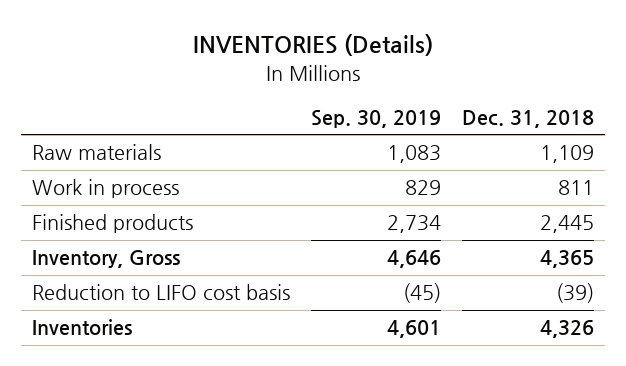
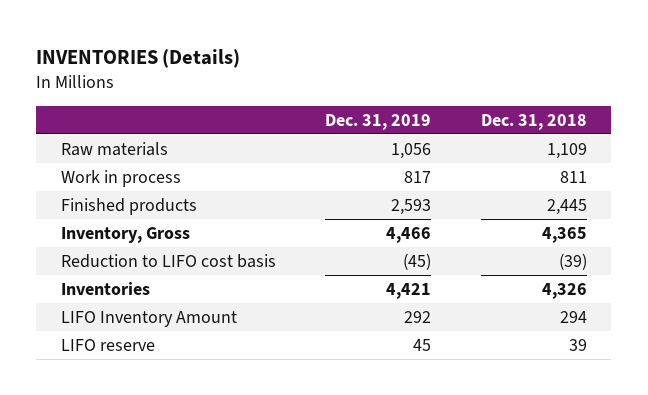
- | Sep. 30, 2019 | Dec. 31, 2018
+ | Dec. 31, 2019 | Dec. 31, 2018
+ LIFO Inventory Amount | 292 | 294
+ LIFO reserve | 45 | 39

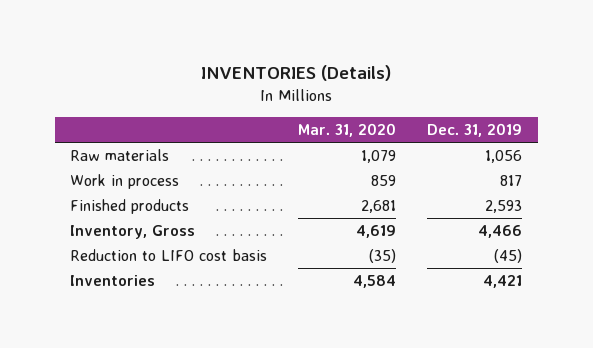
- | Dec. 31, 2019 | Dec. 31, 2018
+ | Mar. 31, 2020 | Dec. 31, 2019
- LIFO Inventory Amount | 292 | 294
- LIFO reserve | 45 | 39

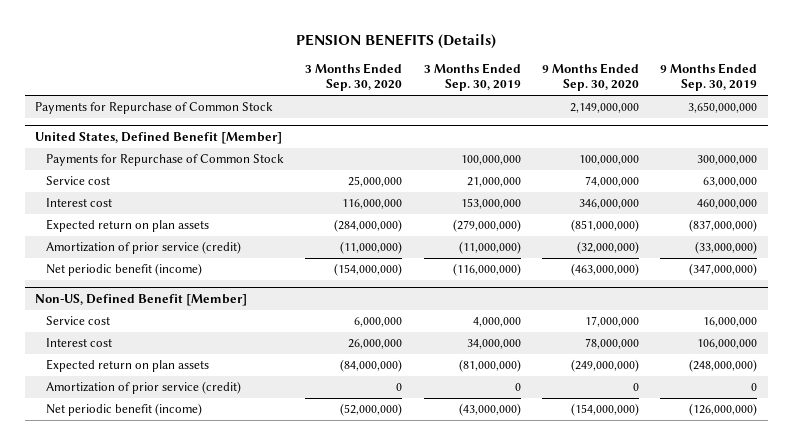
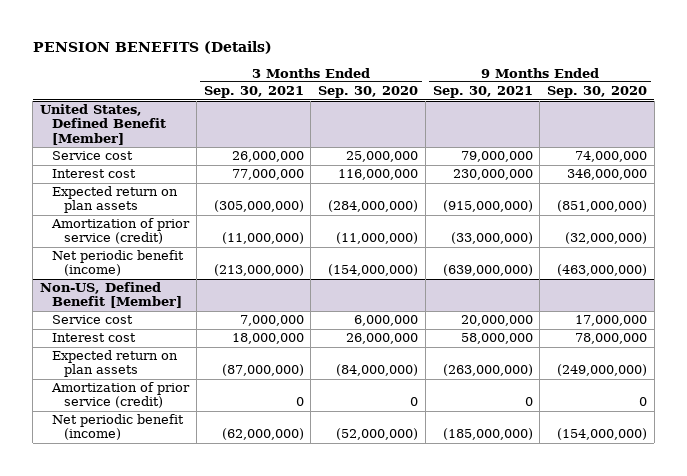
- | 3 Months Ended Sep. 30, 2020 | 3 Months Ended Sep. 30, 2019 | 9 Months Ended Sep. 30, 2020 | 9 Months Ended Sep. 30, 2019
+ | 3 Months Ended Sep. 30, 2021 | 3 Months Ended Sep. 30, 2020 | 9 Months Ended Sep. 30, 2021 | 9 Months Ended Sep. 30, 2020
- Payments for Repurchase of Common Stock | | | 2,149,000,000 | 3,650,000,000
@ United States, Defined Benefit [Member]
- Payments for Repurchase of Common Stock | | 100,000,000 | 100,000,000 | 300,000,000

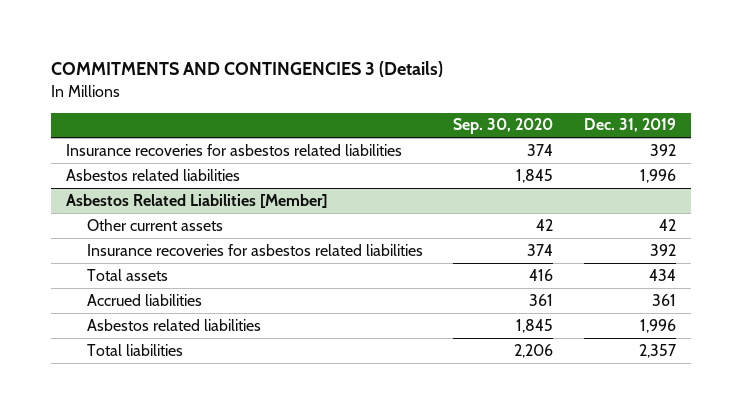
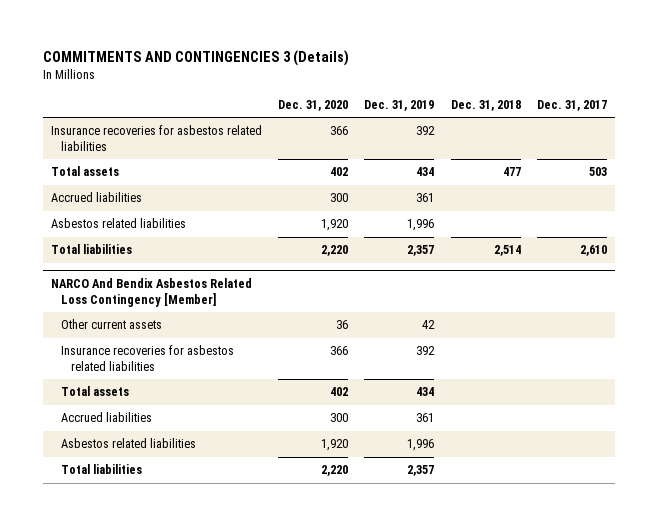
- | Sep. 30, 2020 | Dec. 31, 2019
+ | Dec. 31, 2020 | Dec. 31, 2019 | Dec. 31, 2018 | Dec. 31, 2017
+ Total assets | 402 | 434 | 477 | 503
+ Accrued liabilities | 300 | 361 | |
- Asbestos Related Liabilities [Member]
+ Total liabilities | 2,220 | 2,357 | 2,514 | 2,610
+ NARCO And Bendix Asbestos Related Loss Contingency [Member]

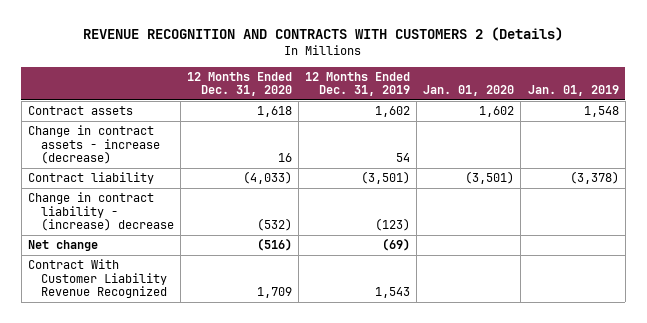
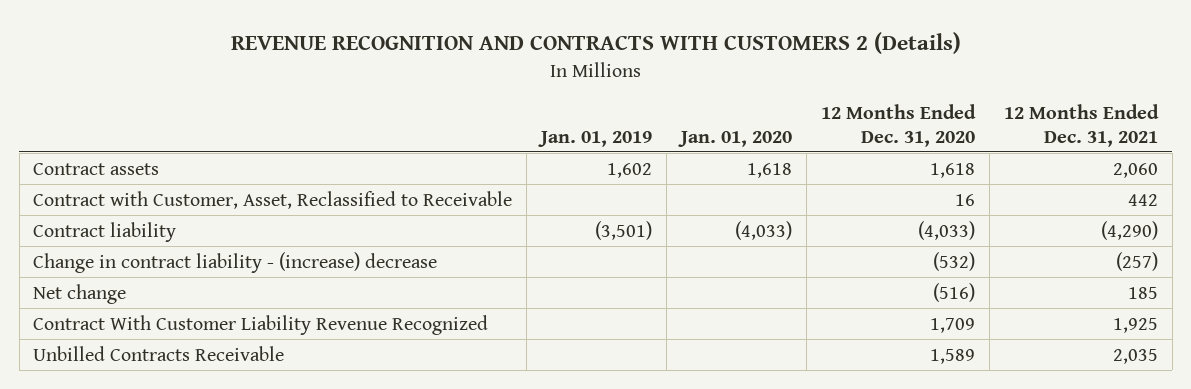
- | 12 Months Ended Dec. 31, 2020 | 12 Months Ended Dec. 31, 2019 | Jan. 01, 2020 | Jan. 01, 2019
+ | Jan. 01, 2019 | Jan. 01, 2020 | 12 Months Ended Dec. 31, 2020 | 12 Months Ended Dec. 31, 2021
- Contract assets | 1,618 | 1,602 | 1,602 | 1,548
- Change in contract assets - increase (decrease) | 16 | 54 | |
- Contract liability | (4,033) | (3,501) | (3,501) | (3,378)
+ Contract assets | 1,602 | 1,618 | 1,618 | 2,060
+ Contract with Customer, Asset, Reclassified to Receivable | | | 16 | 442
+ Contract liability | (3,501) | (4,033) | (4,033) | (4,290)
+ Unbilled Contracts Receivable | | | 1,589 | 2,035

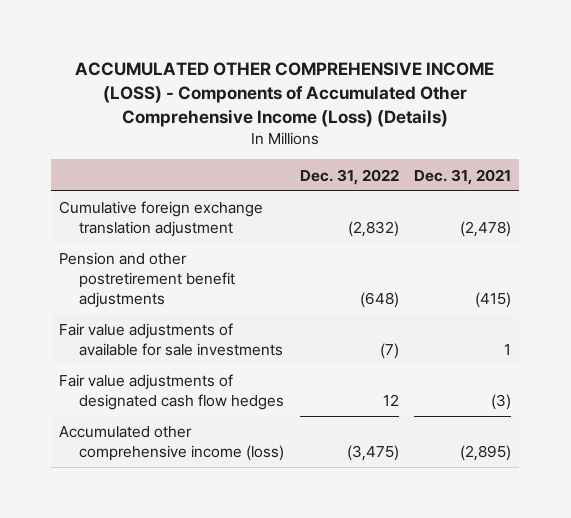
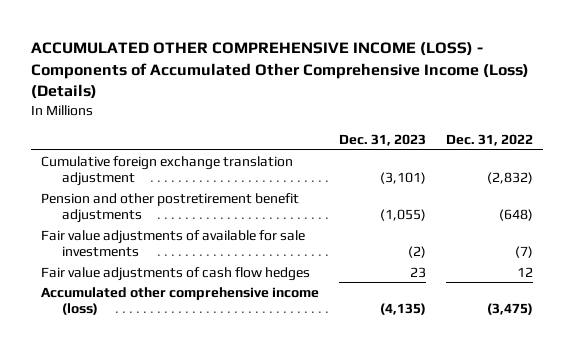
- | Dec. 31, 2022 | Dec. 31, 2021
+ | Dec. 31, 2023 | Dec. 31, 2022
- Fair value adjustments of designated cash flow hedges | 12 | (3)
+ Fair value adjustments of cash flow hedges | 23 | 12

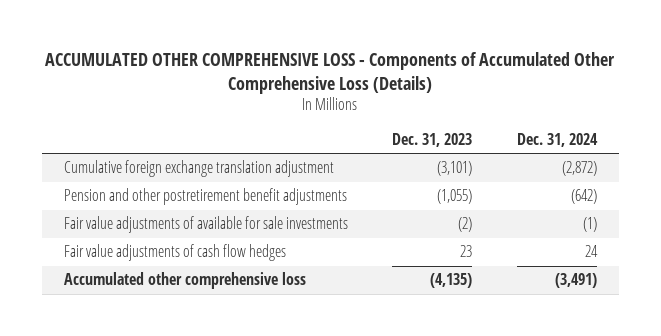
- ACCUMULATED OTHER COMPREHENSIVE INCOME (LOSS) - Components of Accumulated Other Comprehensive Income (Loss) (Details)
+ ACCUMULATED OTHER COMPREHENSIVE LOSS - Components of Accumulated Other Comprehensive Loss (Details)
- | Dec. 31, 2023 | Dec. 31, 2022
+ | Dec. 31, 2023 | Dec. 31, 2024
- Accumulated other comprehensive income (loss) | (4,135) | (3,475)
+ Accumulated other comprehensive loss | (4,135) | (3,491)

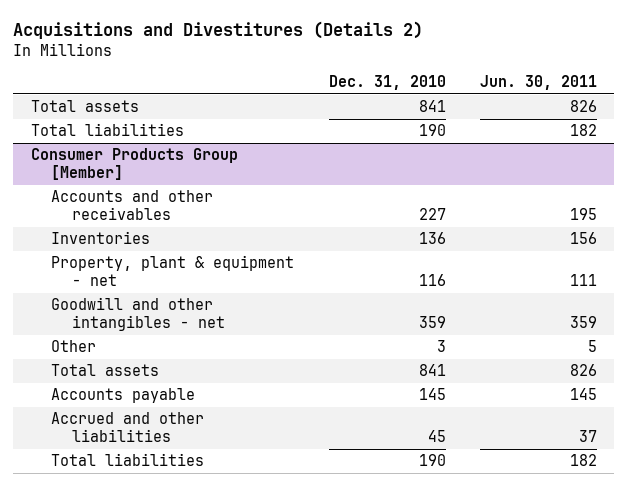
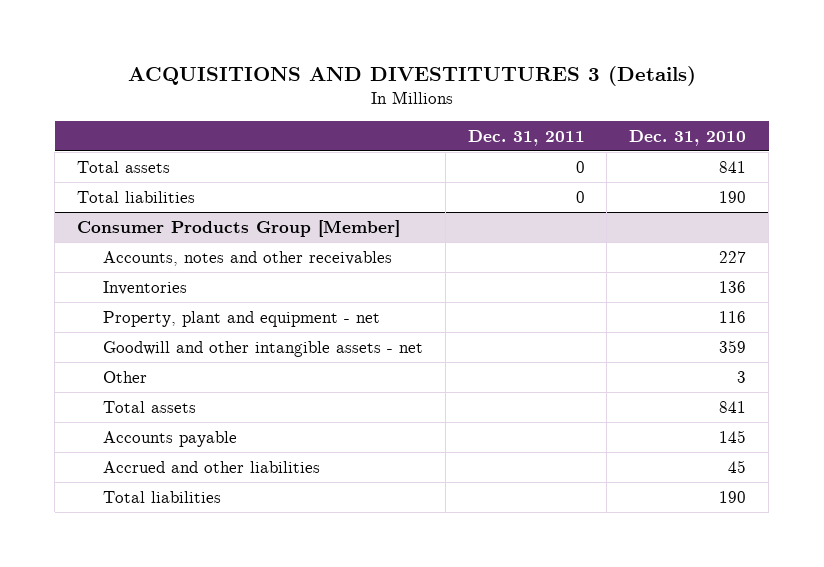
- Acquisitions and Divestitures (Details 2)
+ ACQUISITIONS AND DIVESTITUTURES 3 (Details)
- | Dec. 31, 2010 | Jun. 30, 2011
+ | Dec. 31, 2011 | Dec. 31, 2010
@ Consumer Products Group [Member]
- Accounts and other receivables | 227 | 195
+ Accounts, notes and other receivables | | 227
- Property, plant & equipment - net | 116 | 111
- Goodwill and other intangibles - net | 359 | 359
+ Property, plant and equipment - net | | 116
+ Goodwill and other intangible assets - net | | 359

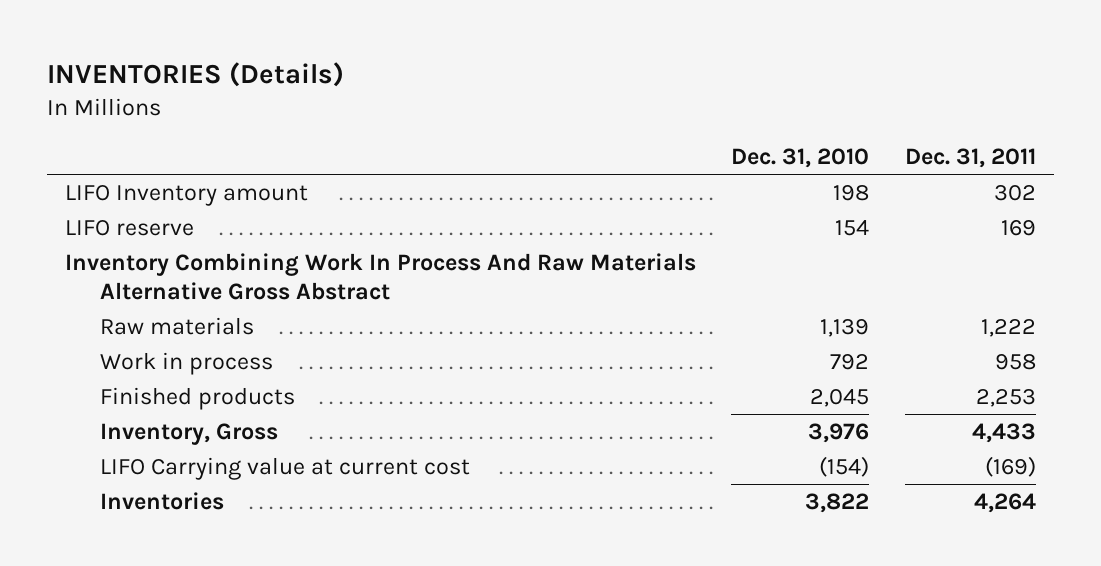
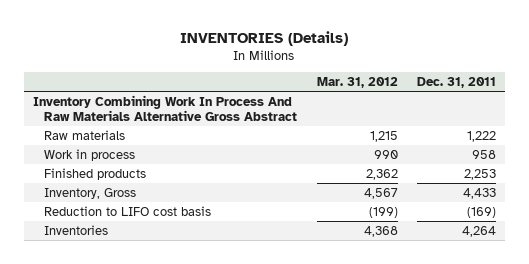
- | Dec. 31, 2010 | Dec. 31, 2011
+ | Mar. 31, 2012 | Dec. 31, 2011
- LIFO Inventory amount | 198 | 302
- LIFO reserve | 154 | 169
- LIFO Carrying value at current cost | (154) | (169)
+ Reduction to LIFO cost basis | (199) | (169)

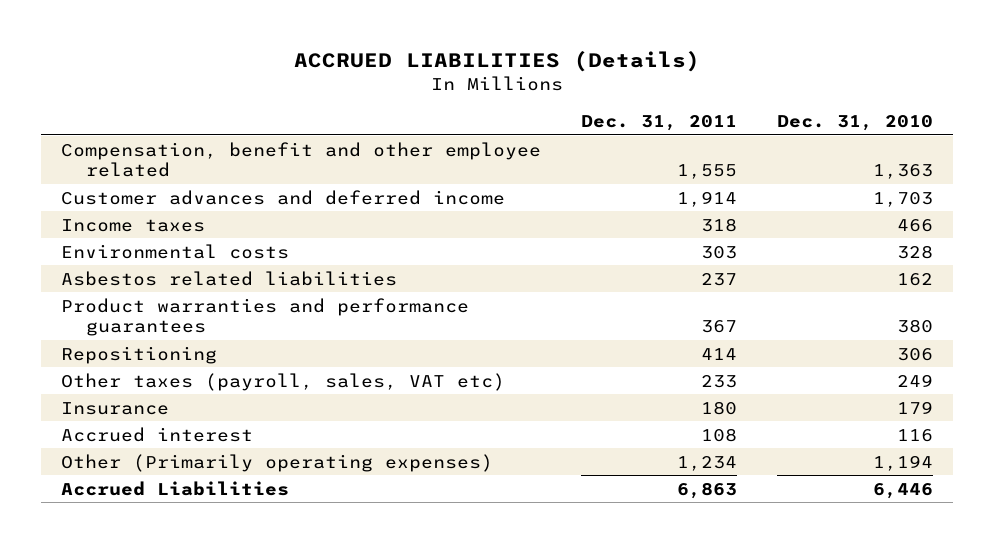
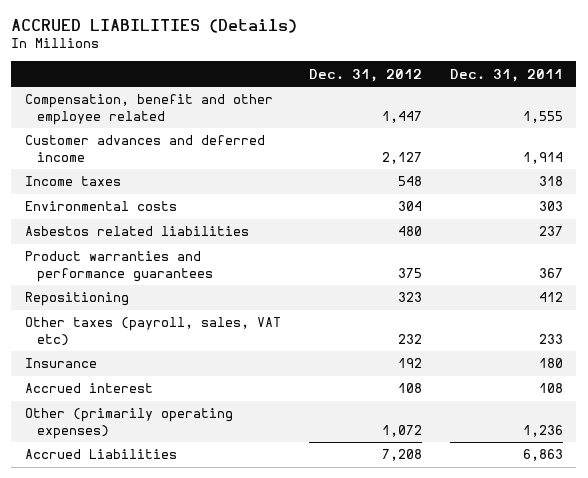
- | Dec. 31, 2011 | Dec. 31, 2010
+ | Dec. 31, 2012 | Dec. 31, 2011
- Repositioning | 414 | 306
+ Repositioning | 323 | 412
- Other (Primarily operating expenses) | 1,234 | 1,194
+ Other (primarily operating expenses) | 1,072 | 1,236

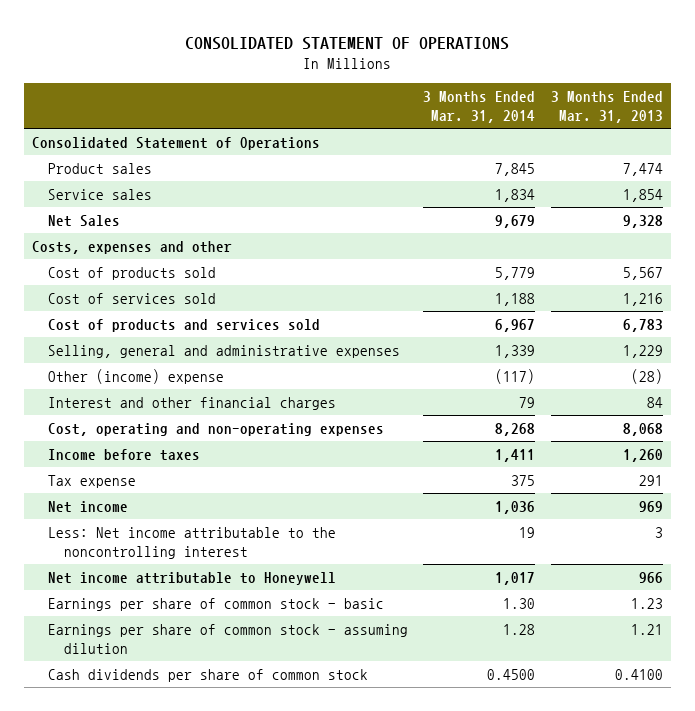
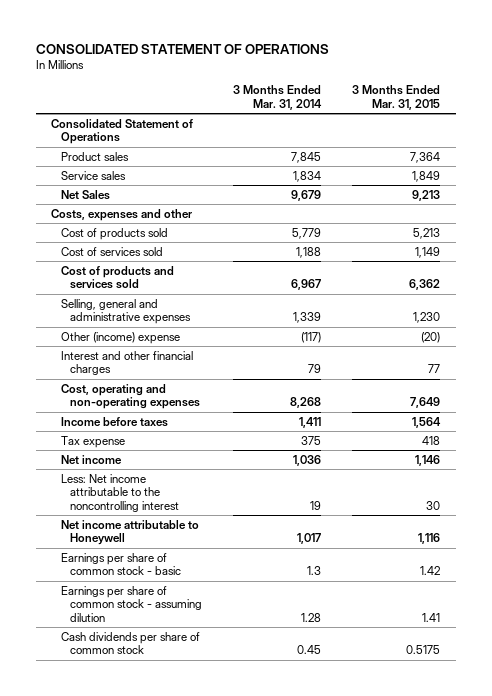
- | 3 Months Ended Mar. 31, 2014 | 3 Months Ended Mar. 31, 2013
+ | 3 Months Ended Mar. 31, 2014 | 3 Months Ended Mar. 31, 2015
- Earnings per share of common stock - basic | 1.30 | 1.23
+ Earnings per share of common stock - basic | 1.3 | 1.42
- Cash dividends per share of common stock | 0.4500 | 0.4100
+ Cash dividends per share of common stock | 0.45 | 0.5175

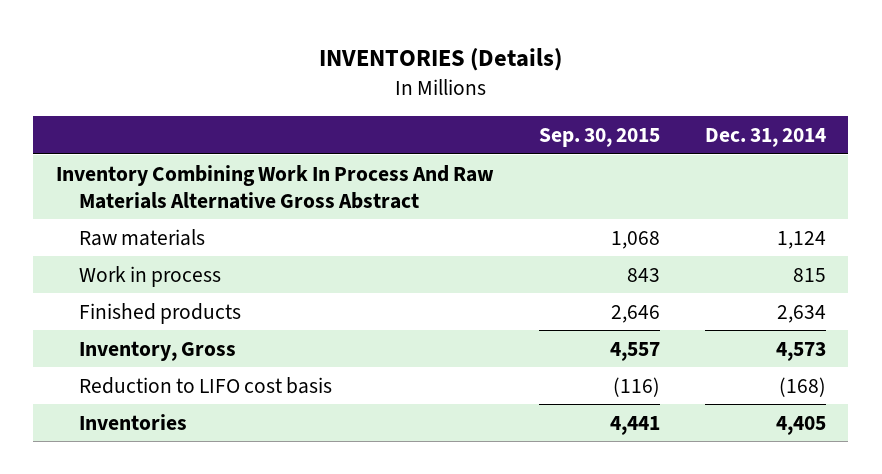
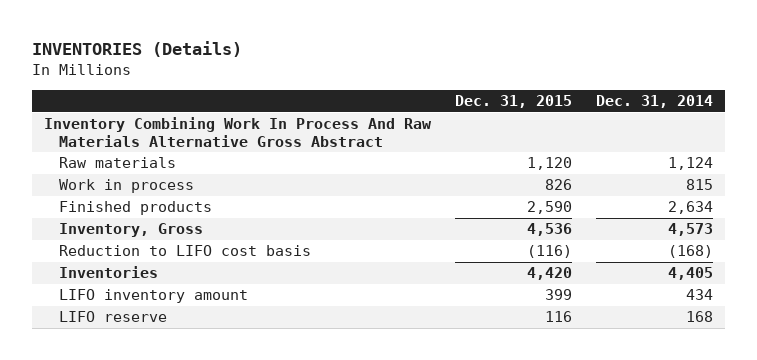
- | Sep. 30, 2015 | Dec. 31, 2014
+ | Dec. 31, 2015 | Dec. 31, 2014
+ LIFO inventory amount | 399 | 434
+ LIFO reserve | 116 | 168

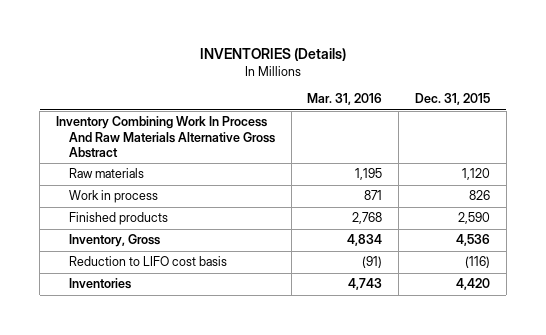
- | Dec. 31, 2015 | Dec. 31, 2014
+ | Mar. 31, 2016 | Dec. 31, 2015
- LIFO inventory amount | 399 | 434
- LIFO reserve | 116 | 168

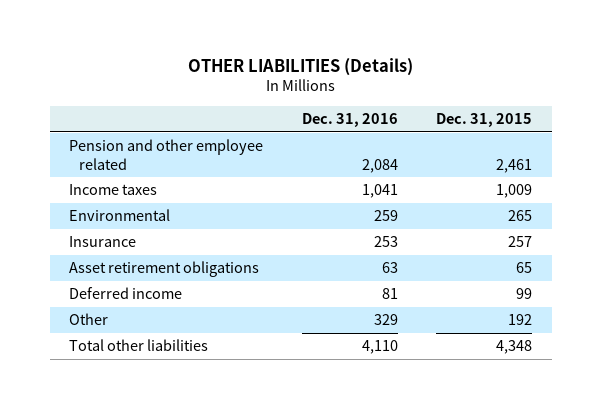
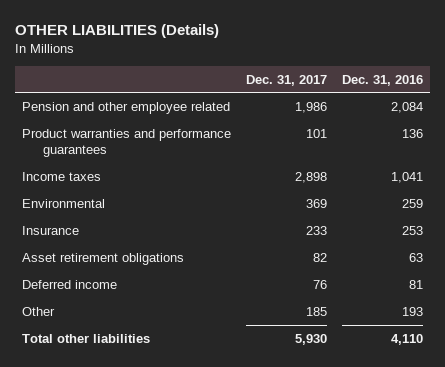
- | Dec. 31, 2016 | Dec. 31, 2015
+ | Dec. 31, 2017 | Dec. 31, 2016
+ Product warranties and performance guarantees | 101 | 136
- Other | 329 | 192
+ Other | 185 | 193

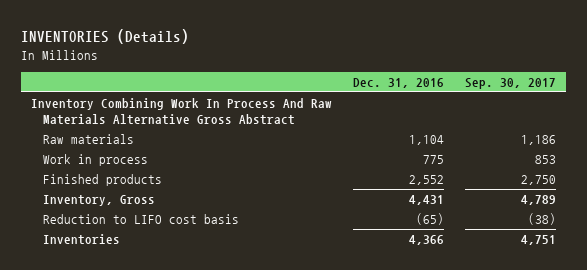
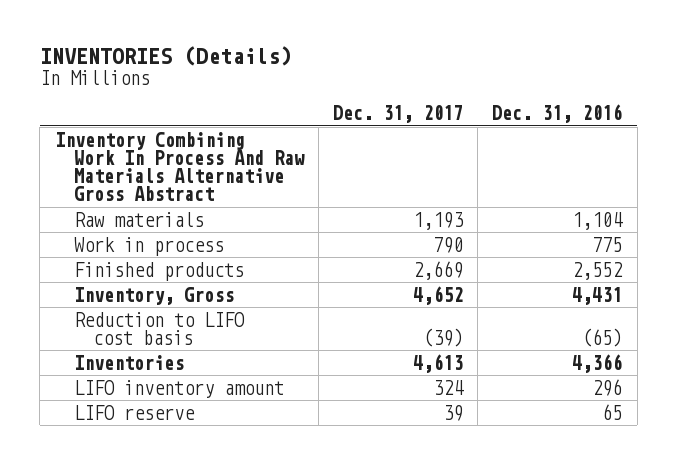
- | Dec. 31, 2016 | Sep. 30, 2017
+ | Dec. 31, 2017 | Dec. 31, 2016
+ LIFO inventory amount | 324 | 296
+ LIFO reserve | 39 | 65

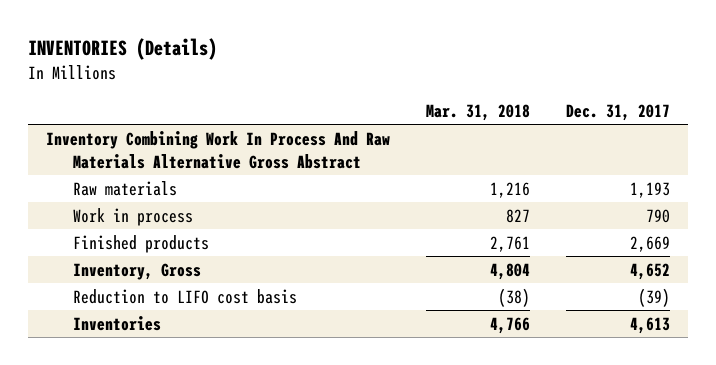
- | Dec. 31, 2017 | Dec. 31, 2016
+ | Mar. 31, 2018 | Dec. 31, 2017
- LIFO inventory amount | 324 | 296
- LIFO reserve | 39 | 65

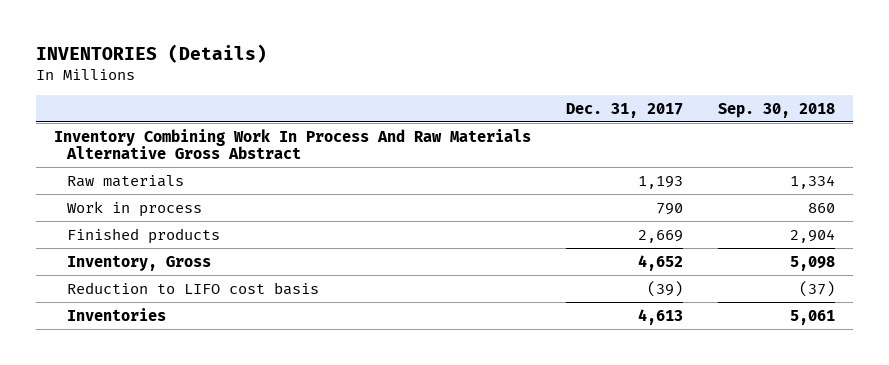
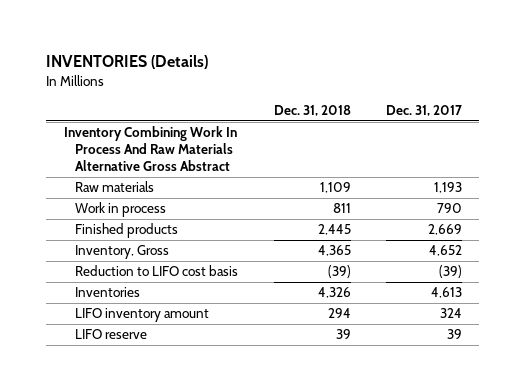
- | Dec. 31, 2017 | Sep. 30, 2018
+ | Dec. 31, 2018 | Dec. 31, 2017
+ LIFO inventory amount | 294 | 324
+ LIFO reserve | 39 | 39

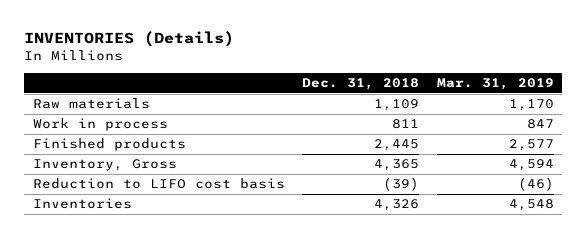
- | Dec. 31, 2018 | Dec. 31, 2017
+ | Dec. 31, 2018 | Mar. 31, 2019
- Inventory Combining Work In Process And Raw Materials Alternative Gross Abstract
- LIFO inventory amount | 294 | 324
- LIFO reserve | 39 | 39

